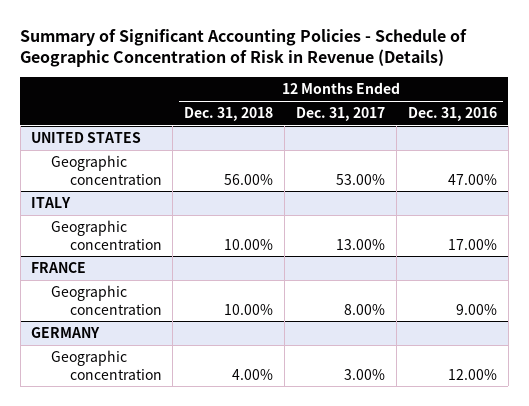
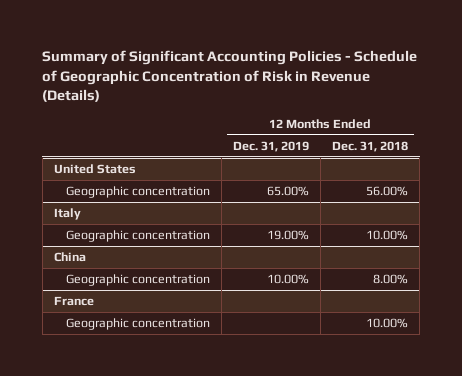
- | 12 Months Ended Dec. 31, 2018 | 12 Months Ended Dec. 31, 2017 | 12 Months Ended Dec. 31, 2016
+ | 12 Months Ended Dec. 31, 2019 | 12 Months Ended Dec. 31, 2018
- UNITED STATES
+ United States
- ITALY
+ Italy
- FRANCE
+ China
+ Geographic concentration | 10.00% | 8.00%
+ France
- GERMANY
- Geographic concentration | 4.00% | 3.00% | 12.00%

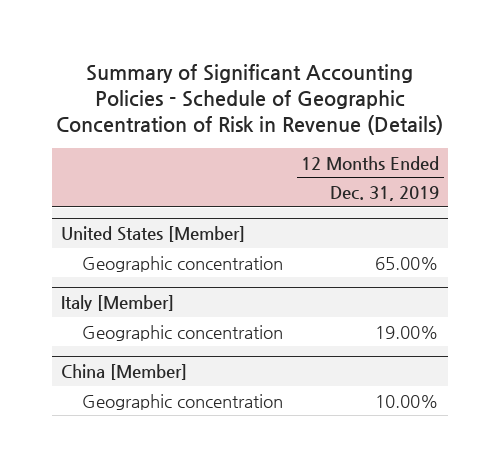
- | 12 Months Ended Dec. 31, 2019 | 12 Months Ended Dec. 31, 2018
+ | 12 Months Ended Dec. 31, 2019
- United States
+ United States [Member]
- Italy
+ Italy [Member]
- China
+ China [Member]
- France
- Geographic concentration | | 10.00%

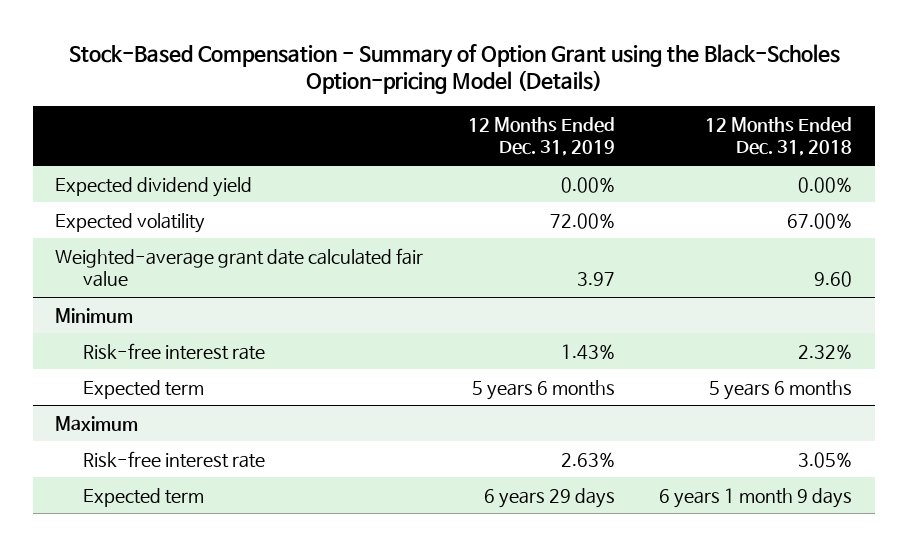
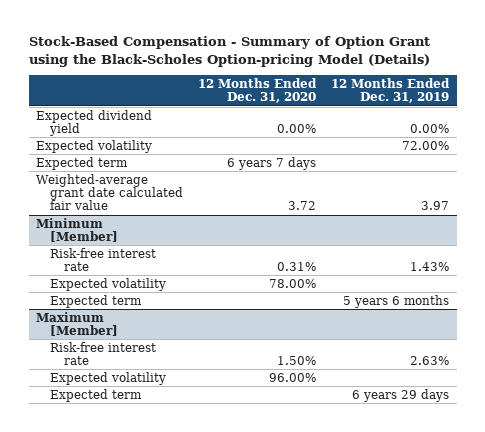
- | 12 Months Ended Dec. 31, 2019 | 12 Months Ended Dec. 31, 2018
+ | 12 Months Ended Dec. 31, 2020 | 12 Months Ended Dec. 31, 2019
+ Expected term | 6 years 7 days |
- Minimum
+ Minimum [Member]
+ Expected volatility | 78.00% |
- Maximum
+ Maximum [Member]
+ Expected volatility | 96.00% |

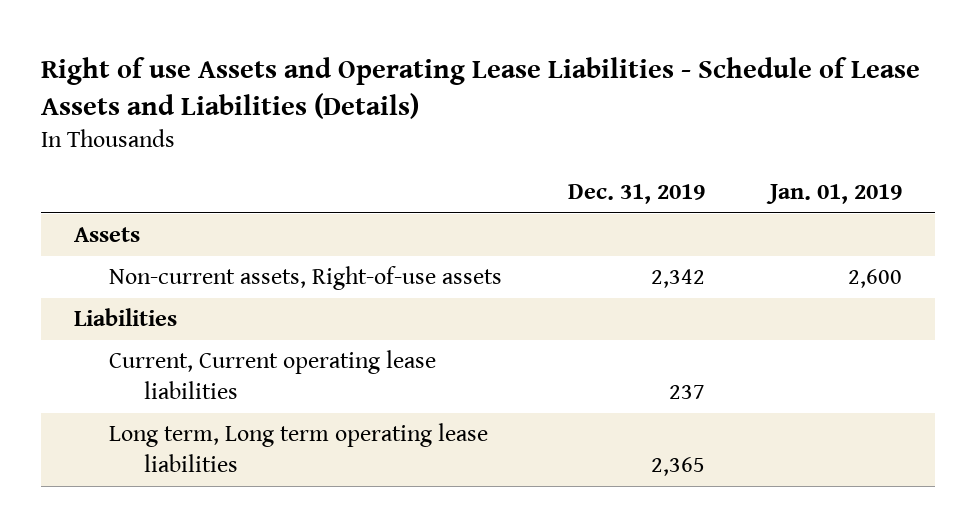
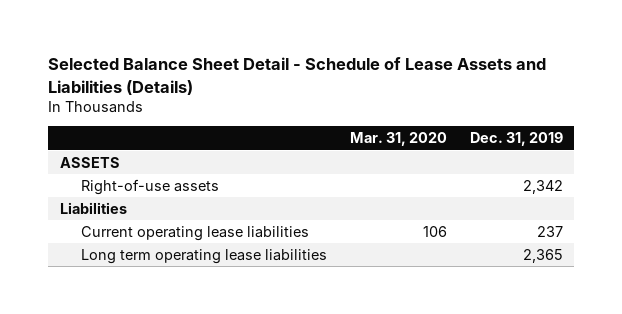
- Right of use Assets and Operating Lease Liabilities - Schedule of Lease Assets and Liabilities (Details)
+ Selected Balance Sheet Detail - Schedule of Lease Assets and Liabilities (Details)
- | Dec. 31, 2019 | Jan. 01, 2019
+ | Mar. 31, 2020 | Dec. 31, 2019
- Assets
- Non-current assets, Right-of-use assets | 2,342 | 2,600
+ ASSETS
+ Right-of-use assets | | 2,342
- Current, Current operating lease liabilities | 237 |
- Long term, Long term operating lease liabilities | 2,365 |
+ Current operating lease liabilities | 106 | 237
+ Long term operating lease liabilities | | 2,365

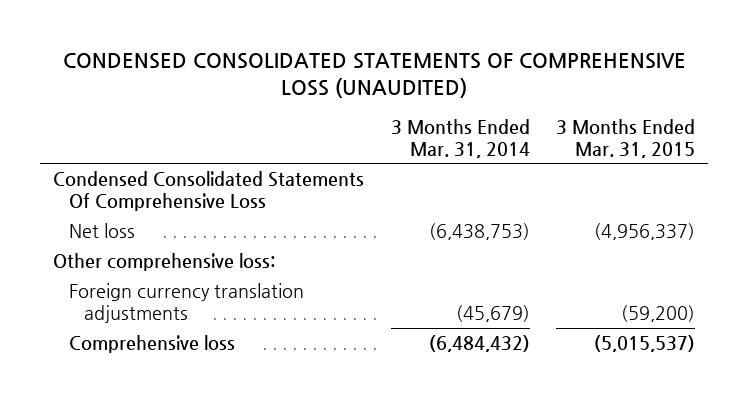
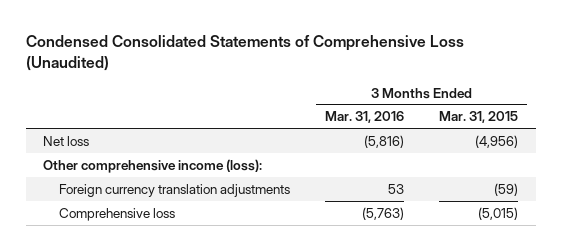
- CONDENSED CONSOLIDATED STATEMENTS OF COMPREHENSIVE LOSS (UNAUDITED)
+ Condensed Consolidated Statements of Comprehensive Loss (Unaudited)
- | 3 Months Ended Mar. 31, 2014 | 3 Months Ended Mar. 31, 2015
+ | 3 Months Ended Mar. 31, 2016 | 3 Months Ended Mar. 31, 2015
- Condensed Consolidated Statements Of Comprehensive Loss
- Net loss | (6,438,753) | (4,956,337)
- Other comprehensive loss:
- Foreign currency translation adjustments | (45,679) | (59,200)
- Comprehensive loss | (6,484,432) | (5,015,537)
+ Net loss | (5,816) | (4,956)
+ Other comprehensive income (loss):
+ Foreign currency translation adjustments | 53 | (59)
+ Comprehensive loss | (5,763) | (5,015)

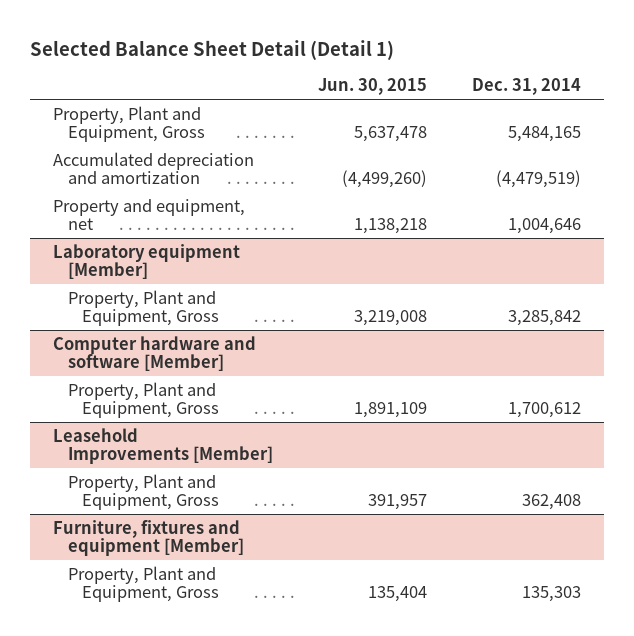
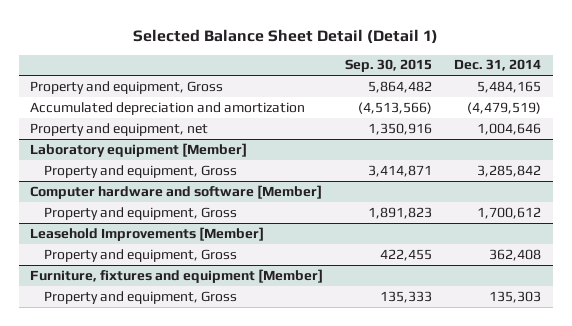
- | Jun. 30, 2015 | Dec. 31, 2014
+ | Sep. 30, 2015 | Dec. 31, 2014
- Property, Plant and Equipment, Gross | 5,637,478 | 5,484,165
+ Property and equipment, Gross | 5,864,482 | 5,484,165
@ Laboratory equipment [Member]
- Property, Plant and Equipment, Gross | 3,219,008 | 3,285,842
+ Property and equipment, Gross | 3,414,871 | 3,285,842
@ Computer hardware and software [Member]
- Property, Plant and Equipment, Gross | 1,891,109 | 1,700,612
+ Property and equipment, Gross | 1,891,823 | 1,700,612
@ Leasehold Improvements [Member]
- Property, Plant and Equipment, Gross | 391,957 | 362,408
+ Property and equipment, Gross | 422,455 | 362,408
@ Furniture, fixtures and equipment [Member]
- Property, Plant and Equipment, Gross | 135,404 | 135,303
+ Property and equipment, Gross | 135,333 | 135,303

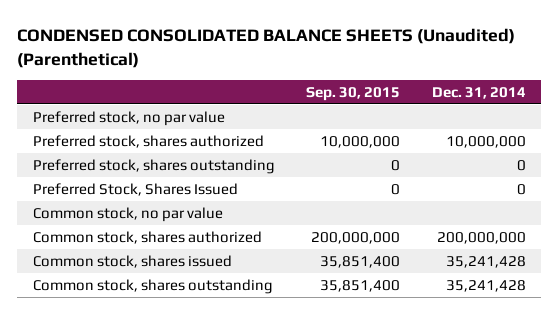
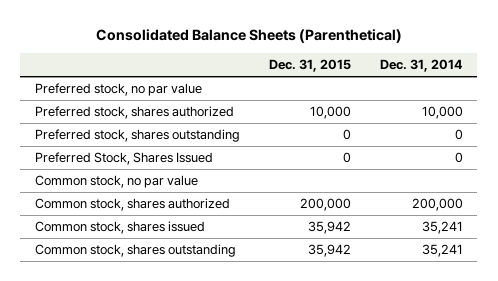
- CONDENSED CONSOLIDATED BALANCE SHEETS (Unaudited) (Parenthetical)
+ Consolidated Balance Sheets (Parenthetical)
- | Sep. 30, 2015 | Dec. 31, 2014
+ | Dec. 31, 2015 | Dec. 31, 2014
- Preferred stock, shares authorized | 10,000,000 | 10,000,000
+ Preferred stock, shares authorized | 10,000 | 10,000
- Common stock, shares authorized | 200,000,000 | 200,000,000
- Common stock, shares issued | 35,851,400 | 35,241,428
- Common stock, shares outstanding | 35,851,400 | 35,241,428
+ Common stock, shares authorized | 200,000 | 200,000
+ Common stock, shares issued | 35,942 | 35,241
+ Common stock, shares outstanding | 35,942 | 35,241

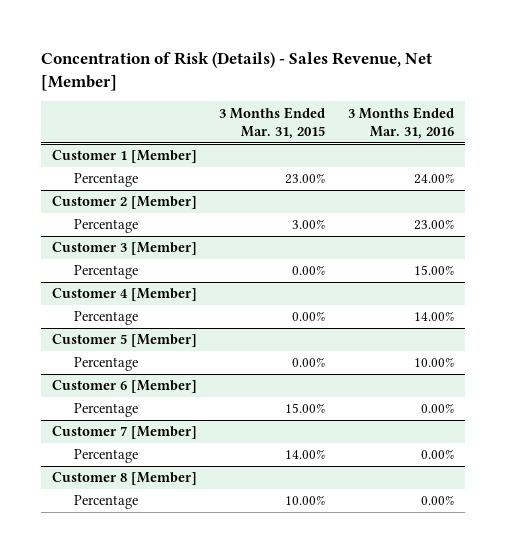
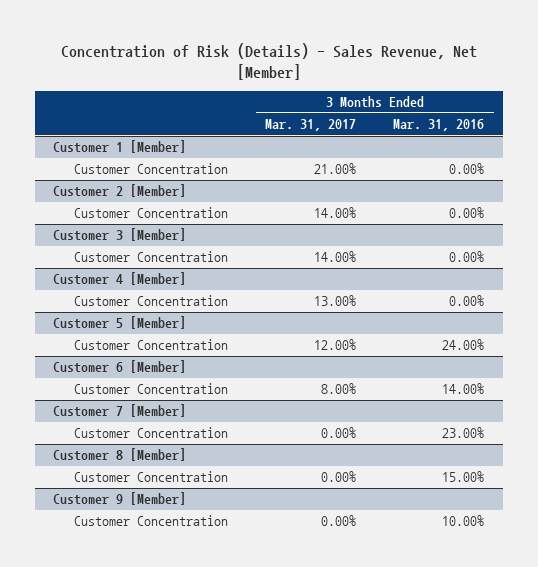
- | 3 Months Ended Mar. 31, 2015 | 3 Months Ended Mar. 31, 2016
+ | 3 Months Ended Mar. 31, 2017 | 3 Months Ended Mar. 31, 2016
@ Customer 1 [Member]
- Percentage | 23.00% | 24.00%
+ Customer Concentration | 21.00% | 0.00%
@ Customer 2 [Member]
- Percentage | 3.00% | 23.00%
+ Customer Concentration | 14.00% | 0.00%
@ Customer 3 [Member]
- Percentage | 0.00% | 15.00%
+ Customer Concentration | 14.00% | 0.00%
@ Customer 4 [Member]
- Percentage | 0.00% | 14.00%
+ Customer Concentration | 13.00% | 0.00%
@ Customer 5 [Member]
- Percentage | 0.00% | 10.00%
+ Customer Concentration | 12.00% | 24.00%
@ Customer 6 [Member]
- Percentage | 15.00% | 0.00%
+ Customer Concentration | 8.00% | 14.00%
@ Customer 7 [Member]
- Percentage | 14.00% | 0.00%
+ Customer Concentration | 0.00% | 23.00%
@ Customer 8 [Member]
- Percentage | 10.00% | 0.00%
+ Customer Concentration | 0.00% | 15.00%
+ Customer 9 [Member]
+ Customer Concentration | 0.00% | 10.00%

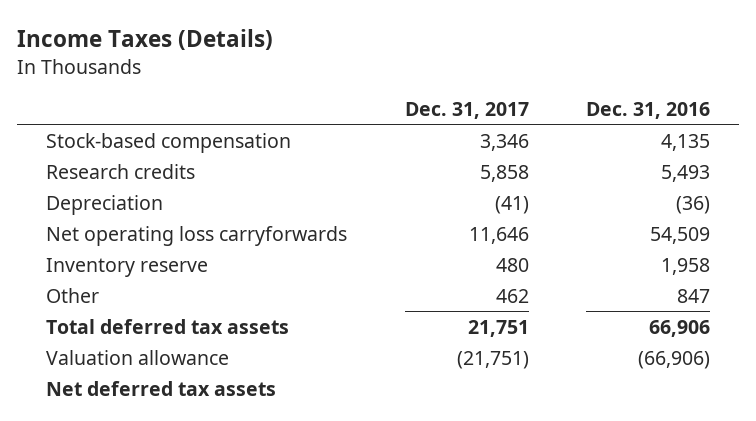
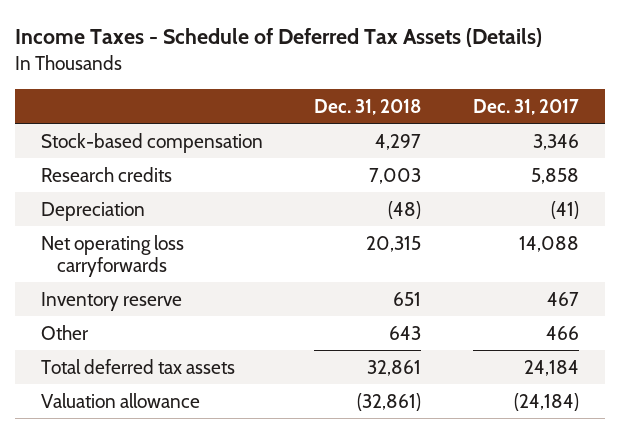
- Income Taxes (Details)
+ Income Taxes - Schedule of Deferred Tax Assets (Details)
- | Dec. 31, 2017 | Dec. 31, 2016
+ | Dec. 31, 2018 | Dec. 31, 2017
- Net operating loss carryforwards | 11,646 | 54,509
- Inventory reserve | 480 | 1,958
- Other | 462 | 847
- Total deferred tax assets | 21,751 | 66,906
- Valuation allowance | (21,751) | (66,906)
- Net deferred tax assets
+ Net operating loss carryforwards | 20,315 | 14,088
+ Inventory reserve | 651 | 467
+ Other | 643 | 466
+ Total deferred tax assets | 32,861 | 24,184
+ Valuation allowance | (32,861) | (24,184)

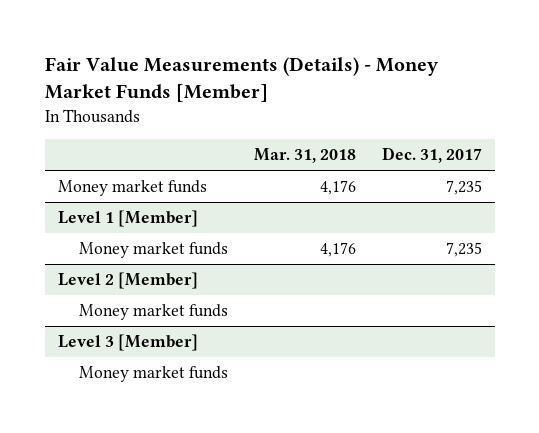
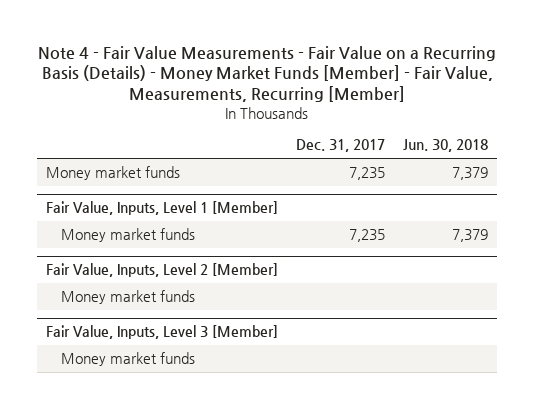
- Fair Value Measurements (Details) - Money Market Funds [Member]
+ Note 4 - Fair Value Measurements - Fair Value on a Recurring Basis (Details) - Money Market Funds [Member] - Fair Value, Measurements, Recurring [Member]
- | Mar. 31, 2018 | Dec. 31, 2017
+ | Dec. 31, 2017 | Jun. 30, 2018
- Level 1 [Member]
+ Fair Value, Inputs, Level 1 [Member]
- Level 2 [Member]
+ Fair Value, Inputs, Level 2 [Member]
- Level 3 [Member]
+ Fair Value, Inputs, Level 3 [Member]

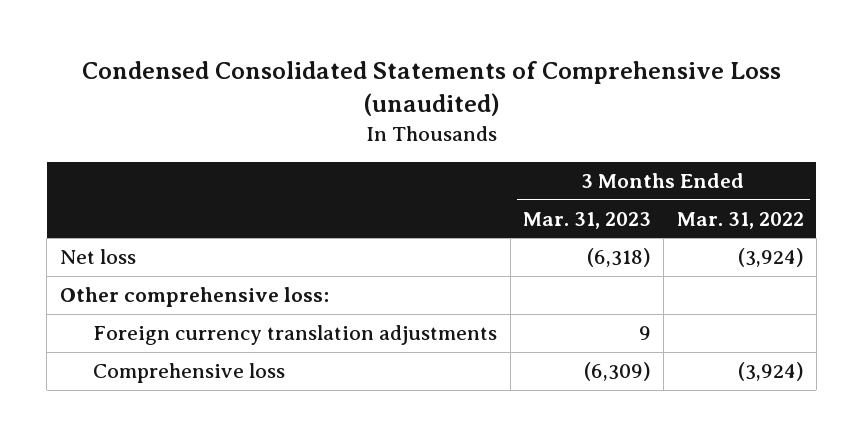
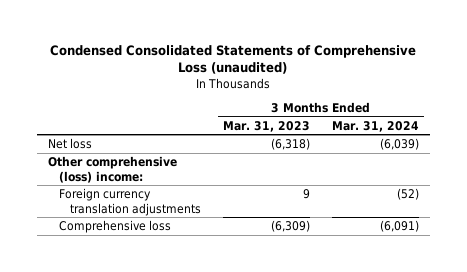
- | 3 Months Ended Mar. 31, 2023 | 3 Months Ended Mar. 31, 2022
+ | 3 Months Ended Mar. 31, 2023 | 3 Months Ended Mar. 31, 2024
- Other comprehensive loss:
+ Other comprehensive (loss) income:

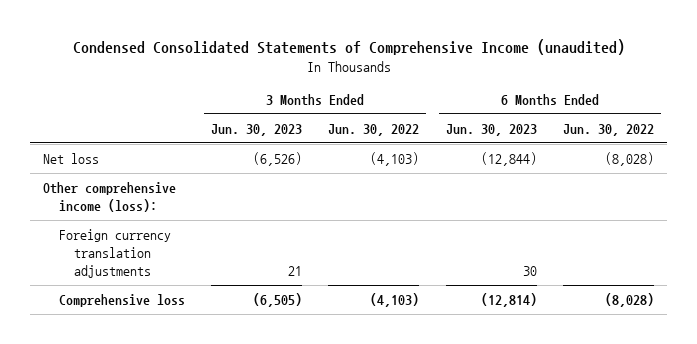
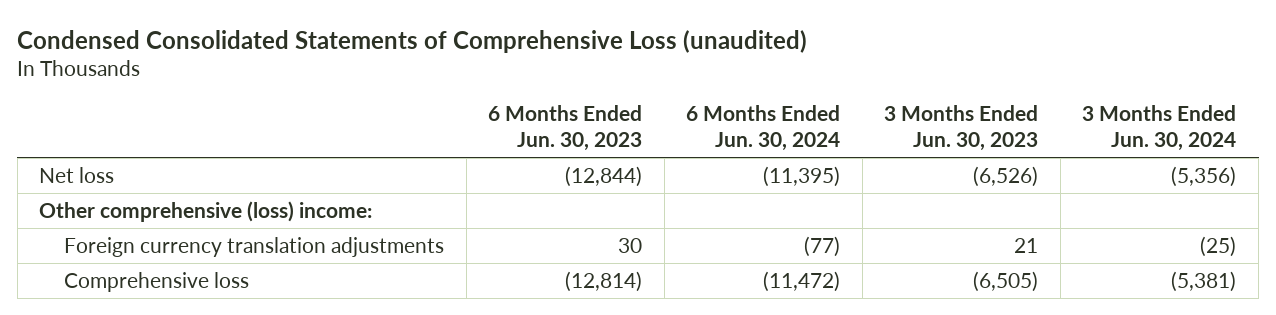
- Condensed Consolidated Statements of Comprehensive Income (unaudited)
+ Condensed Consolidated Statements of Comprehensive Loss (unaudited)
- | 3 Months Ended Jun. 30, 2023 | 3 Months Ended Jun. 30, 2022 | 6 Months Ended Jun. 30, 2023 | 6 Months Ended Jun. 30, 2022
+ | 6 Months Ended Jun. 30, 2023 | 6 Months Ended Jun. 30, 2024 | 3 Months Ended Jun. 30, 2023 | 3 Months Ended Jun. 30, 2024
- Other comprehensive income (loss):
+ Other comprehensive (loss) income:

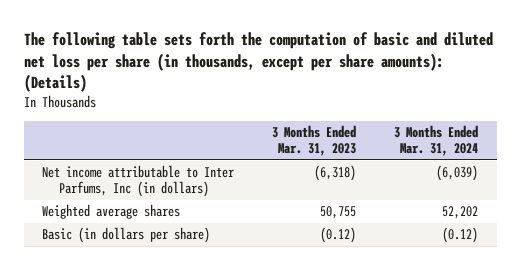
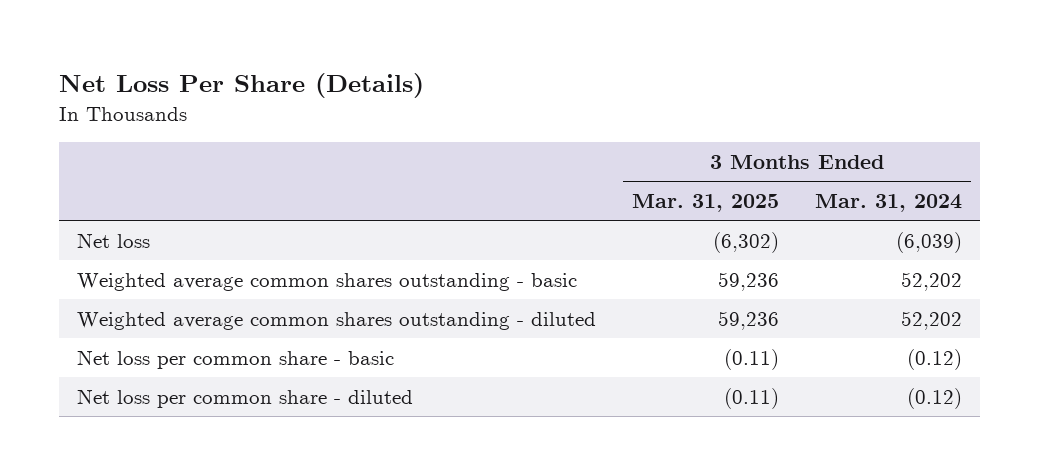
- The following table sets forth the computation of basic and diluted net loss per share (in thousands, except per share amounts): (Details)
+ Net Loss Per Share (Details)
- | 3 Months Ended Mar. 31, 2023 | 3 Months Ended Mar. 31, 2024
+ | 3 Months Ended Mar. 31, 2025 | 3 Months Ended Mar. 31, 2024
- Net income attributable to Inter Parfums, Inc (in dollars) | (6,318) | (6,039)
- Weighted average shares | 50,755 | 52,202
- Basic (in dollars per share) | (0.12) | (0.12)
+ Net loss | (6,302) | (6,039)
+ Weighted average common shares outstanding - basic | 59,236 | 52,202
+ Weighted average common shares outstanding - diluted | 59,236 | 52,202
+ Net loss per common share - basic | (0.11) | (0.12)
+ Net loss per common share - diluted | (0.11) | (0.12)

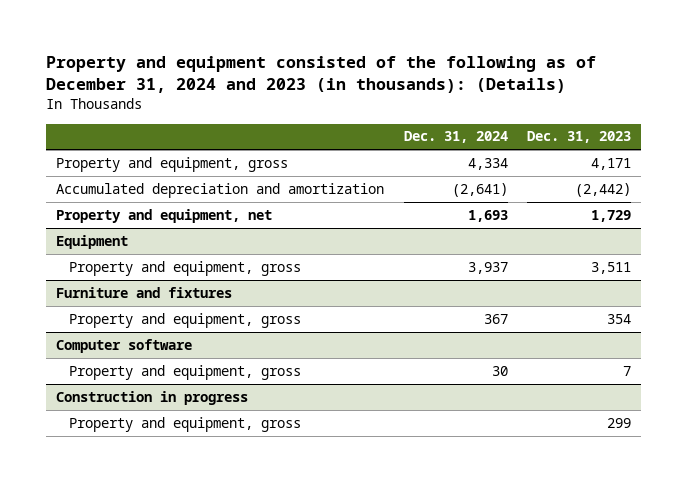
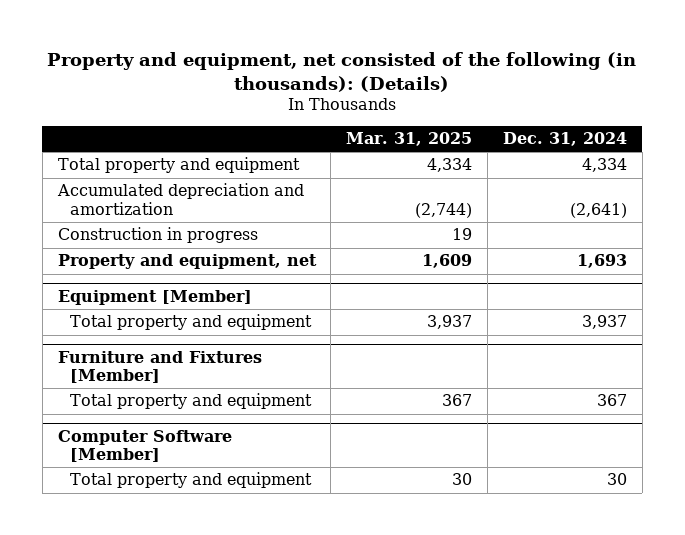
- Property and equipment consisted of the following as of December 31, 2024 and 2023 (in thousands): (Details)
+ Property and equipment, net consisted of the following (in thousands): (Details)
- | Dec. 31, 2024 | Dec. 31, 2023
+ | Mar. 31, 2025 | Dec. 31, 2024
- Property and equipment, gross | 4,334 | 4,171
+ Total property and equipment | 4,334 | 4,334
+ Construction in progress | 19 |
- Equipment
- Property and equipment, gross | 3,937 | 3,511
- Furniture and fixtures
- Property and equipment, gross | 367 | 354
- Computer software
- Property and equipment, gross | 30 | 7
- Construction in progress
- Property and equipment, gross | | 299
+ Equipment [Member]
+ Total property and equipment | 3,937 | 3,937
+ Furniture and Fixtures [Member]
+ Total property and equipment | 367 | 367
+ Computer Software [Member]
+ Total property and equipment | 30 | 30

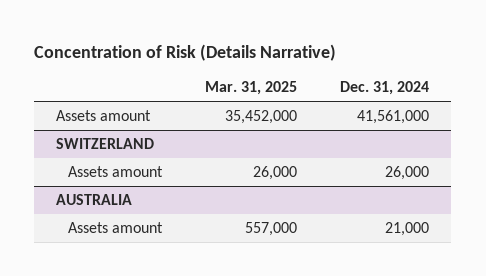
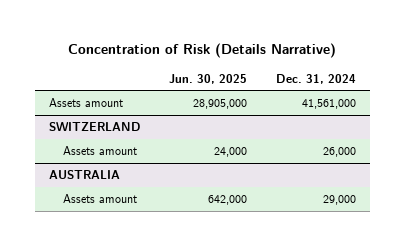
- | Mar. 31, 2025 | Dec. 31, 2024
+ | Jun. 30, 2025 | Dec. 31, 2024
@ AUSTRALIA
- Assets amount | 557,000 | 21,000
+ Assets amount | 642,000 | 29,000

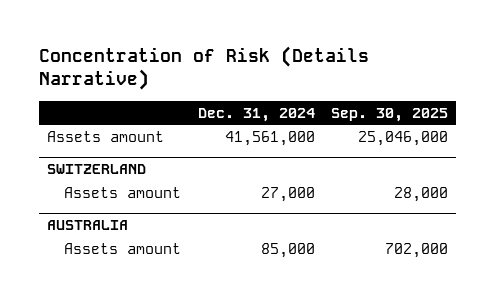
- | Jun. 30, 2025 | Dec. 31, 2024
+ | Dec. 31, 2024 | Sep. 30, 2025
@ SWITZERLAND
- Assets amount | 24,000 | 26,000
+ Assets amount | 27,000 | 28,000
@ AUSTRALIA
- Assets amount | 642,000 | 29,000
+ Assets amount | 85,000 | 702,000

